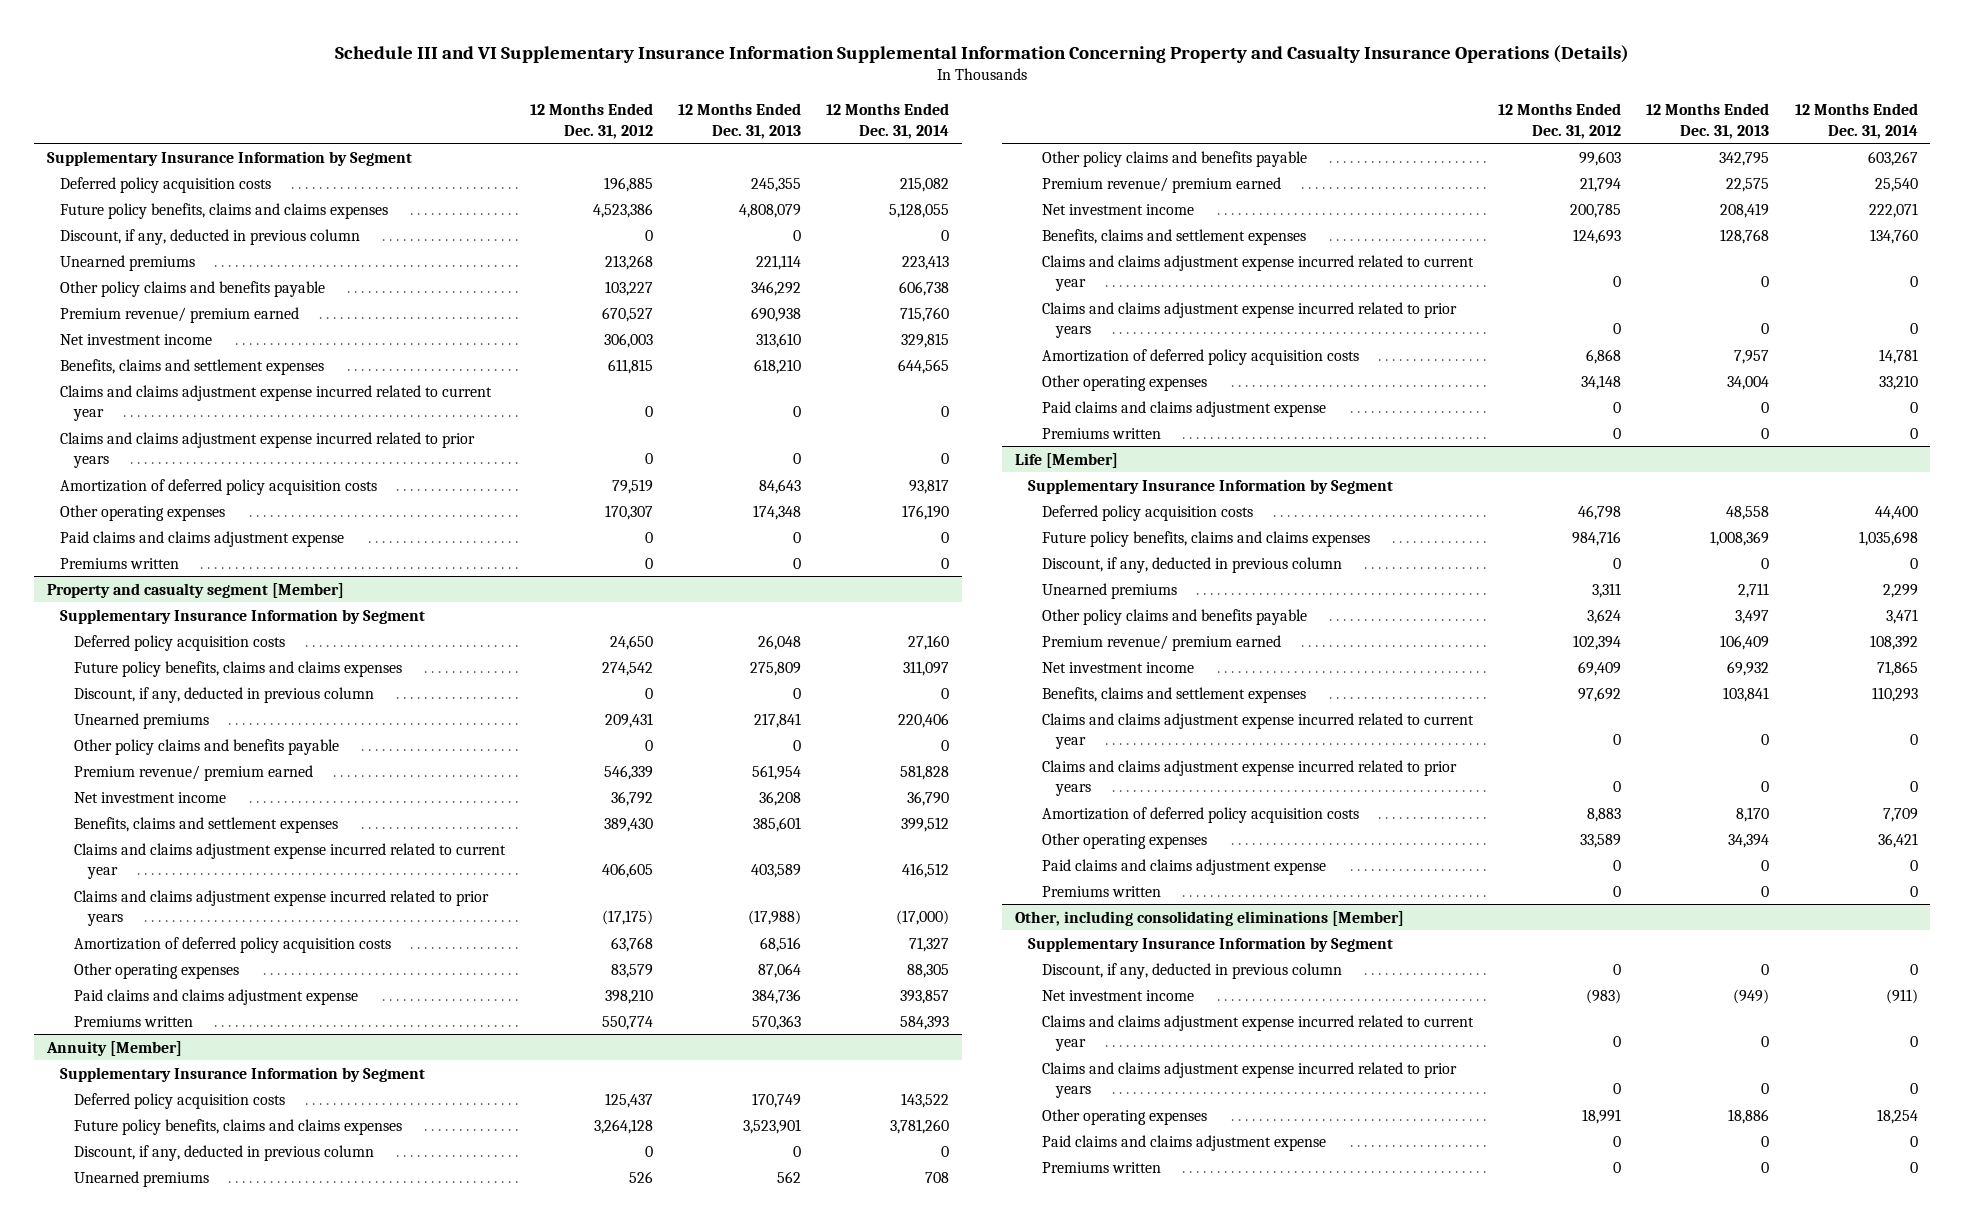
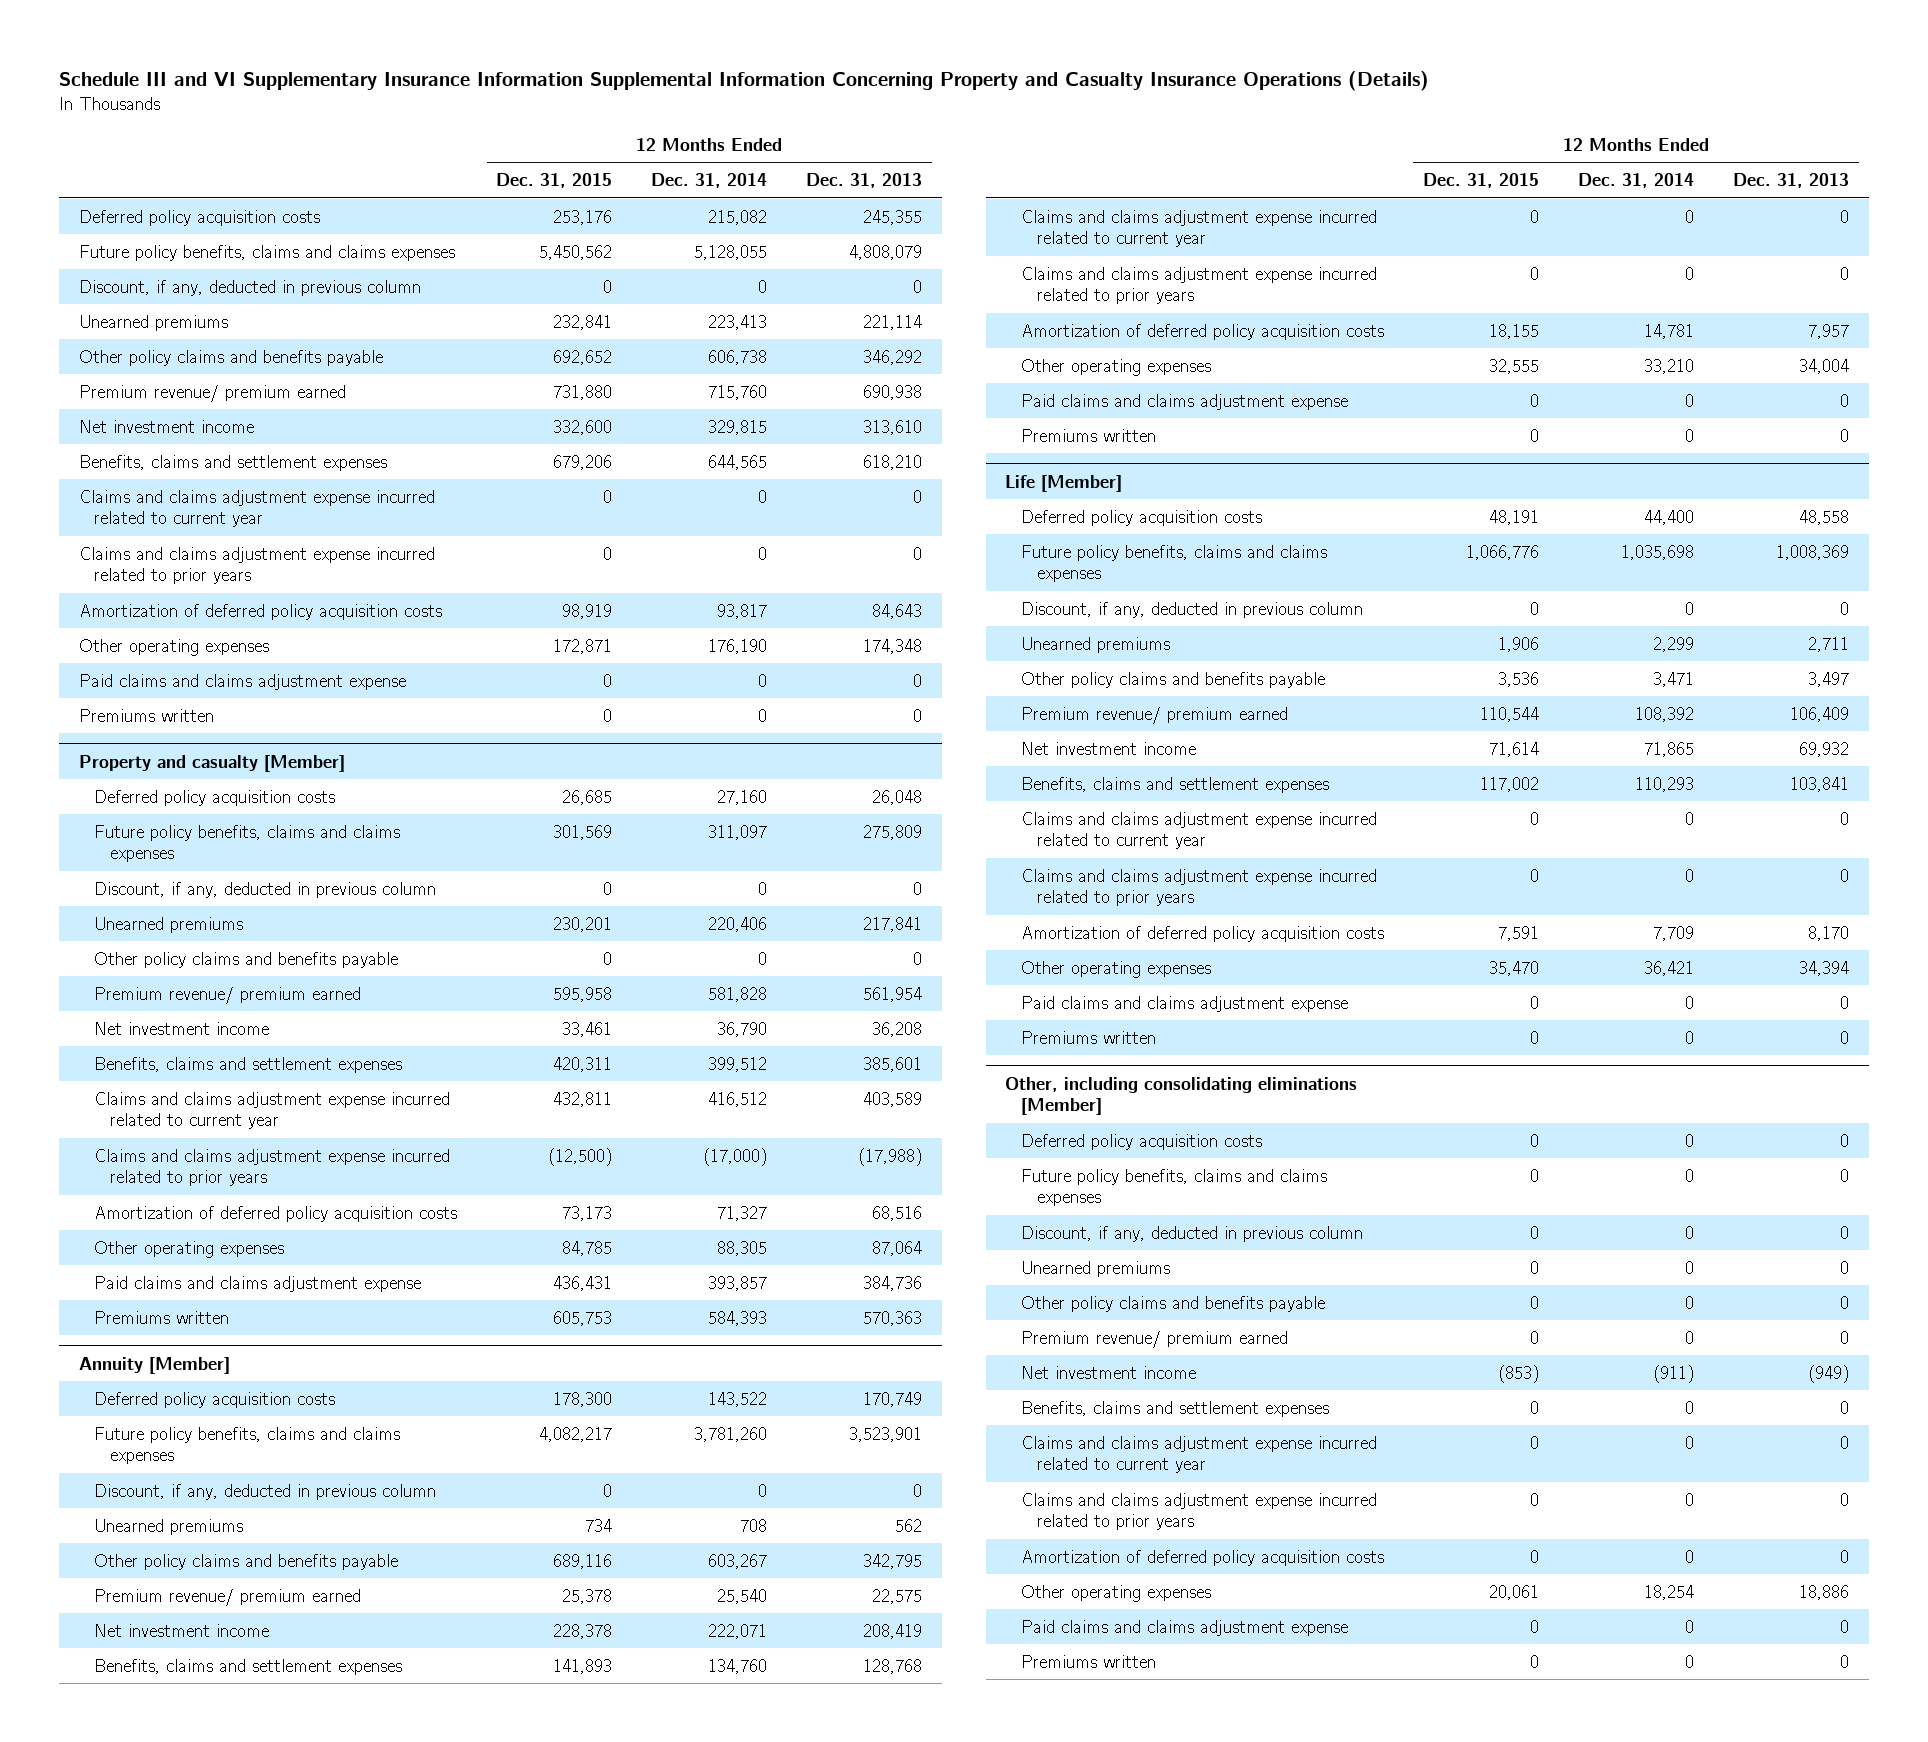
- | 12 Months Ended Dec. 31, 2012 | 12 Months Ended Dec. 31, 2013 | 12 Months Ended Dec. 31, 2014
+ | 12 Months Ended Dec. 31, 2015 | 12 Months Ended Dec. 31, 2014 | 12 Months Ended Dec. 31, 2013
- Supplementary Insurance Information by Segment
- Property and casualty segment [Member]
- Supplementary Insurance Information by Segment
+ Property and casualty [Member]
@ Annuity [Member]
- Supplementary Insurance Information by Segment
@ Life [Member]
- Supplementary Insurance Information by Segment
@ Other, including consolidating eliminations [Member]
- Supplementary Insurance Information by Segment
+ Deferred policy acquisition costs | 0 | 0 | 0
+ Future policy benefits, claims and claims expenses | 0 | 0 | 0
+ Unearned premiums | 0 | 0 | 0
+ Other policy claims and benefits payable | 0 | 0 | 0
+ Premium revenue/ premium earned | 0 | 0 | 0
+ Benefits, claims and settlement expenses | 0 | 0 | 0
+ Amortization of deferred policy acquisition costs | 0 | 0 | 0

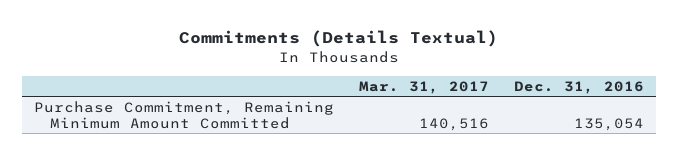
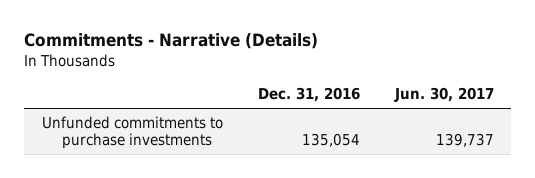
- Commitments (Details Textual)
+ Commitments - Narrative (Details)
- | Mar. 31, 2017 | Dec. 31, 2016
+ | Dec. 31, 2016 | Jun. 30, 2017
- Purchase Commitment, Remaining Minimum Amount Committed | 140,516 | 135,054
+ Unfunded commitments to purchase investments | 135,054 | 139,737

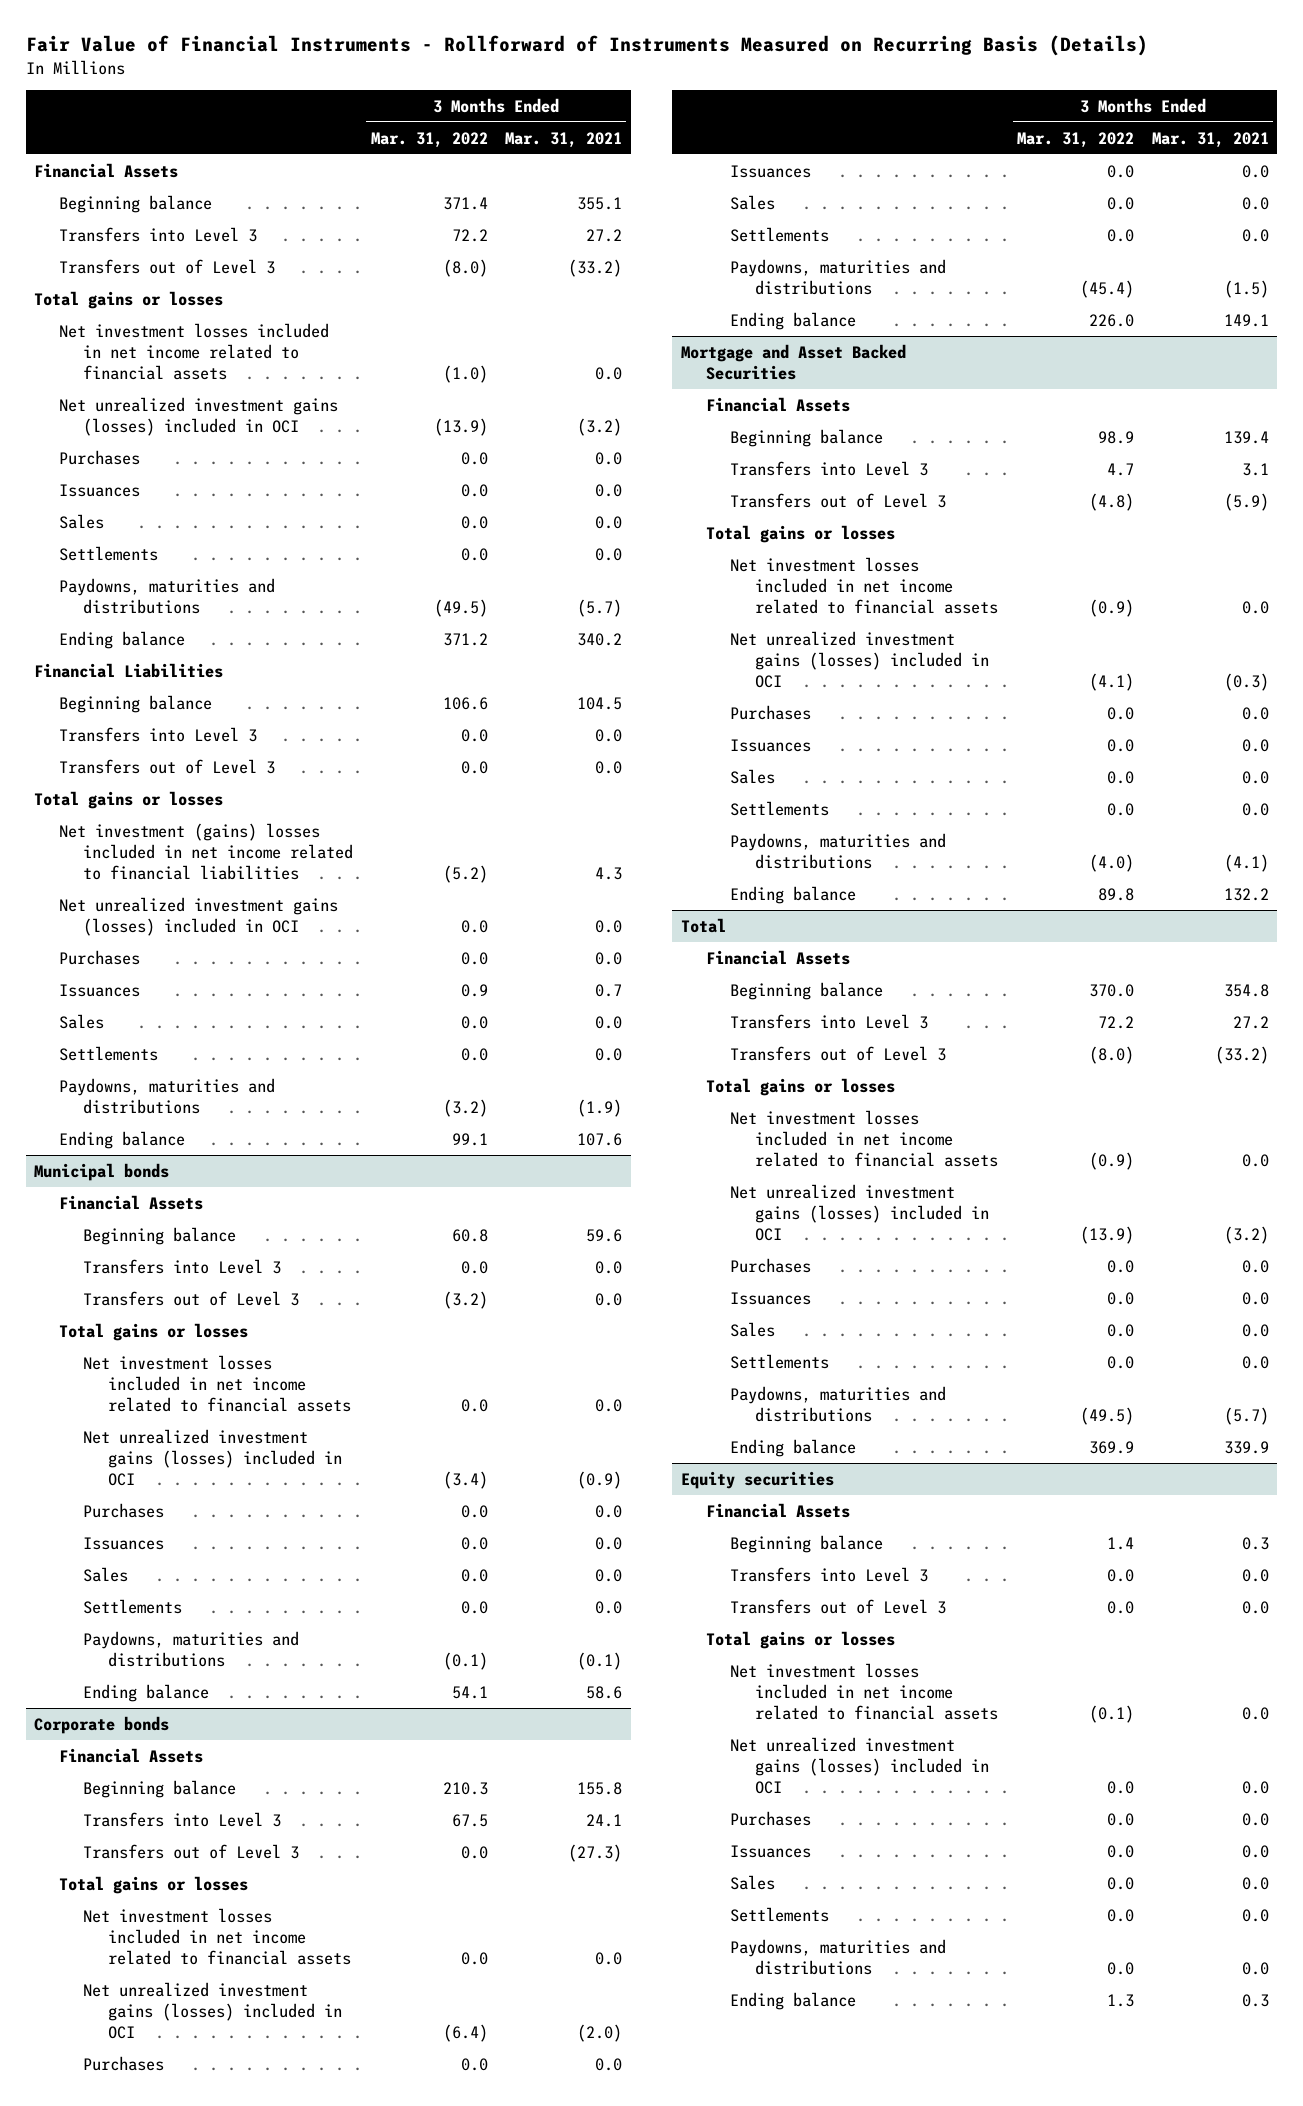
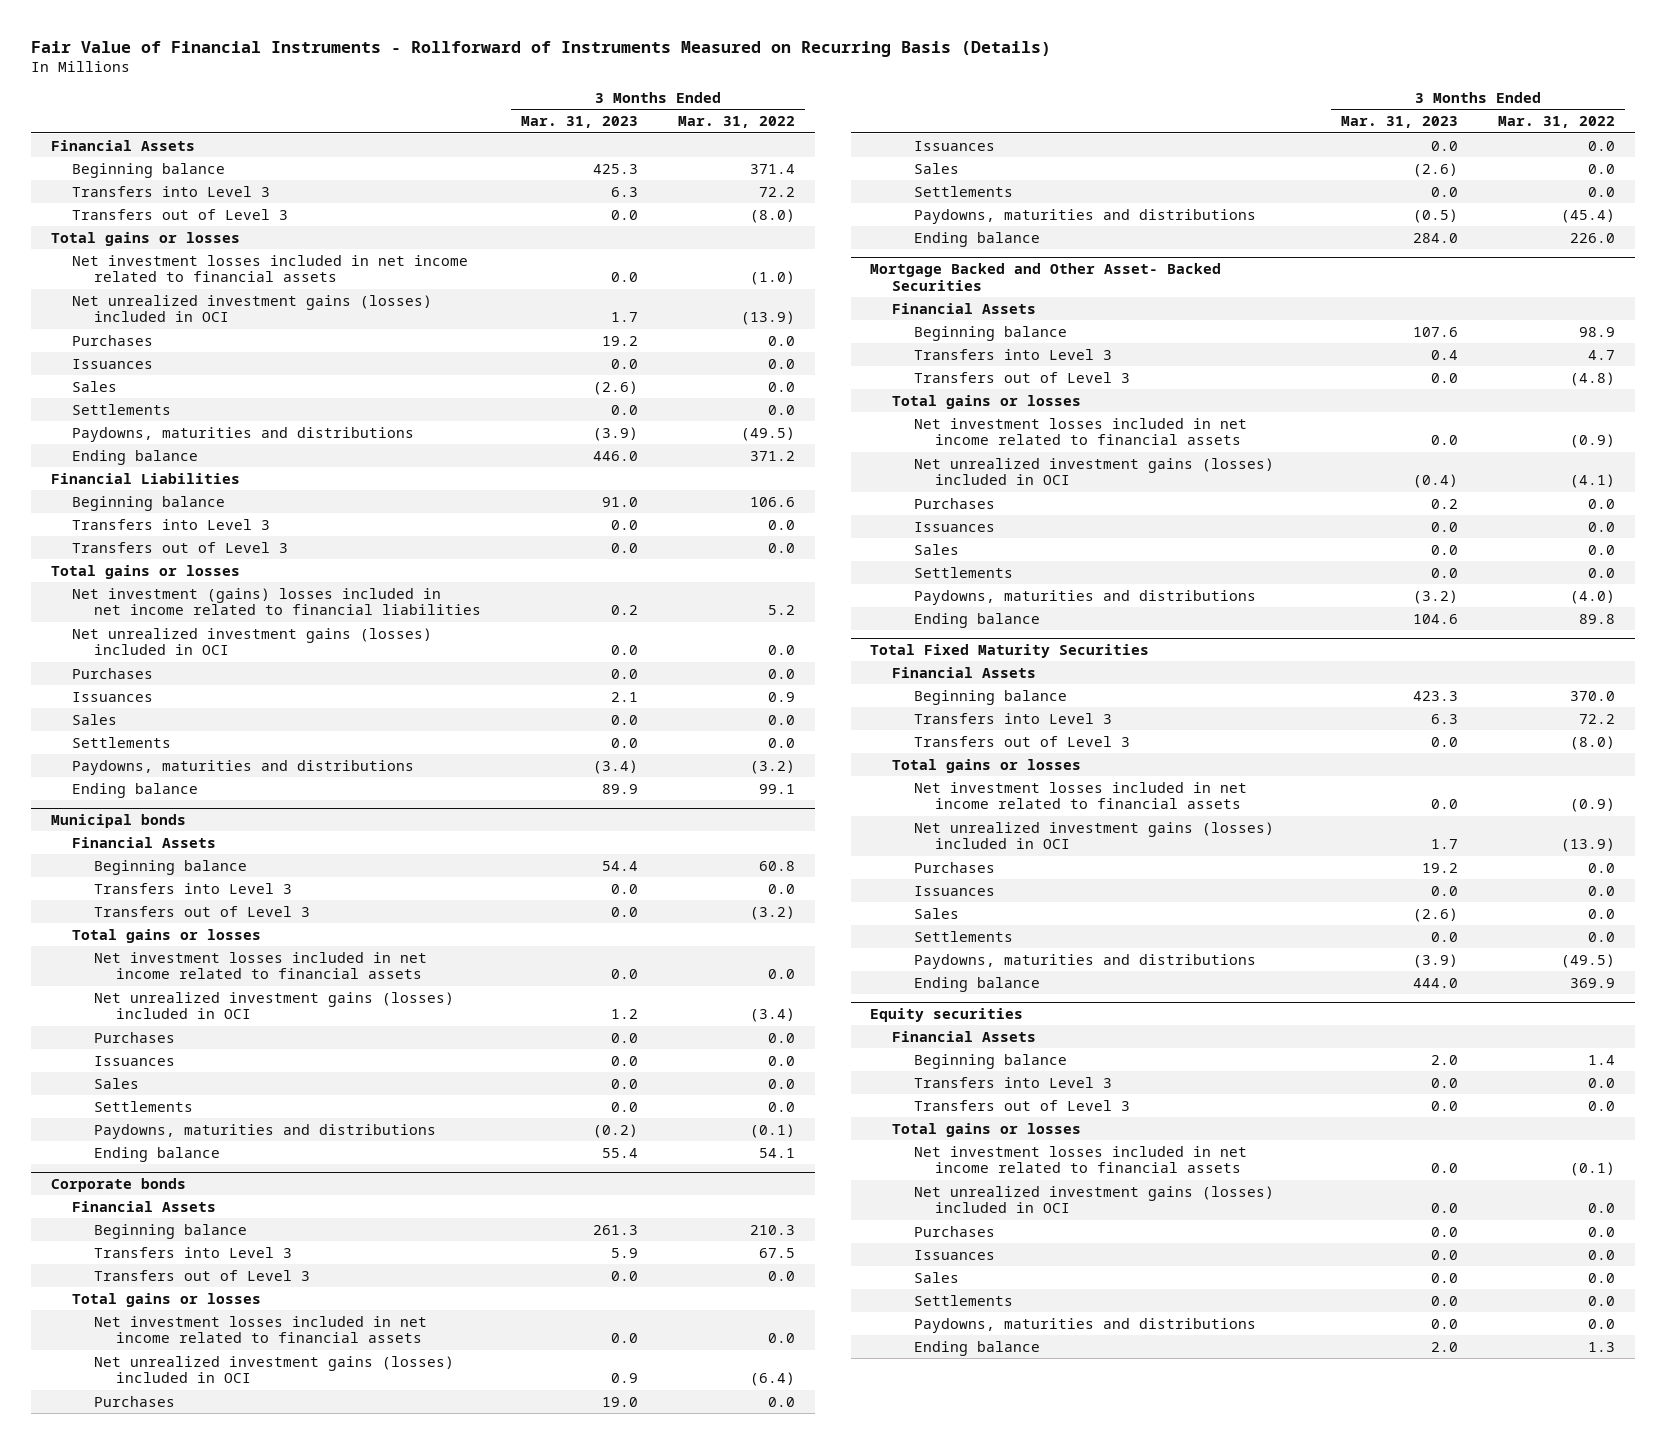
- | 3 Months Ended Mar. 31, 2022 | 3 Months Ended Mar. 31, 2021
+ | 3 Months Ended Mar. 31, 2023 | 3 Months Ended Mar. 31, 2022
- Net investment (gains) losses included in net income related to financial liabilities | (5.2) | 4.3
+ Net investment (gains) losses included in net income related to financial liabilities | 0.2 | 5.2
- Mortgage and Asset Backed Securities
+ Mortgage Backed and Other Asset- Backed Securities
- Total
+ Total Fixed Maturity Securities

